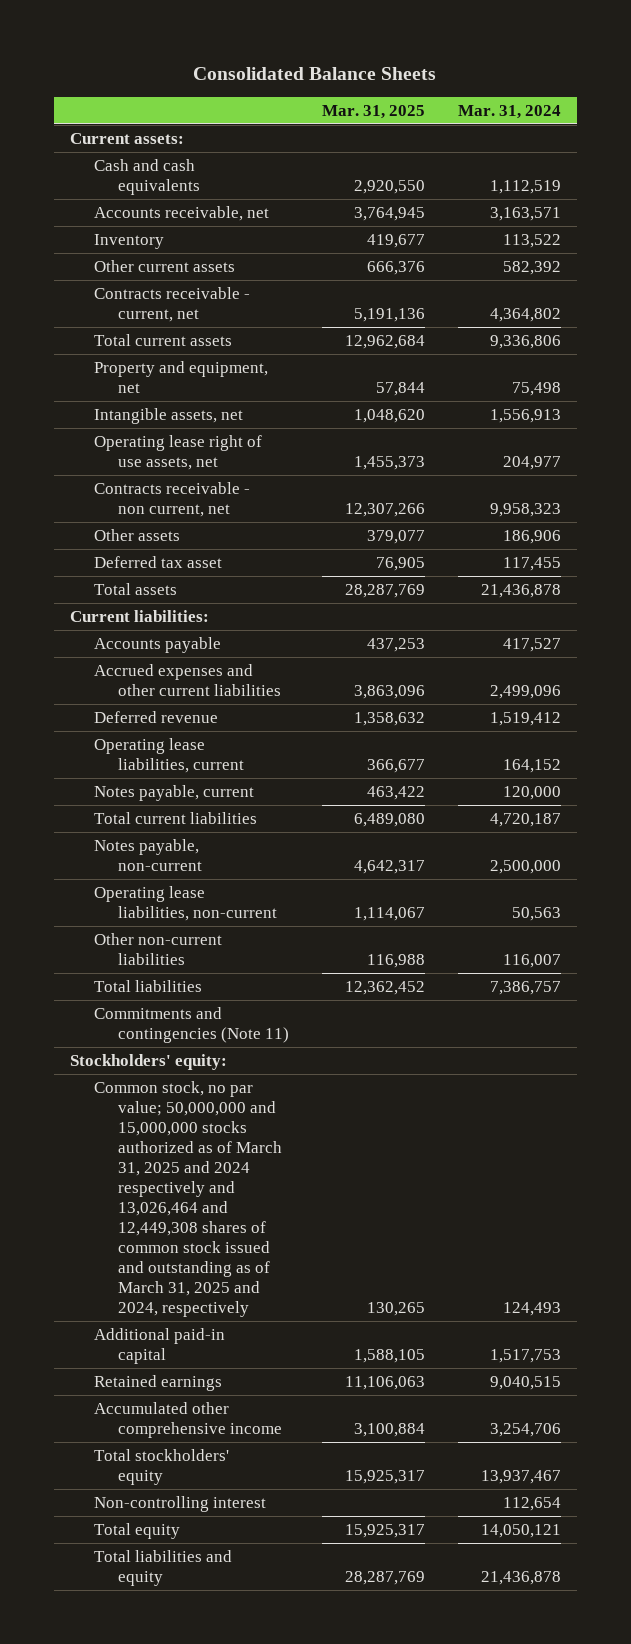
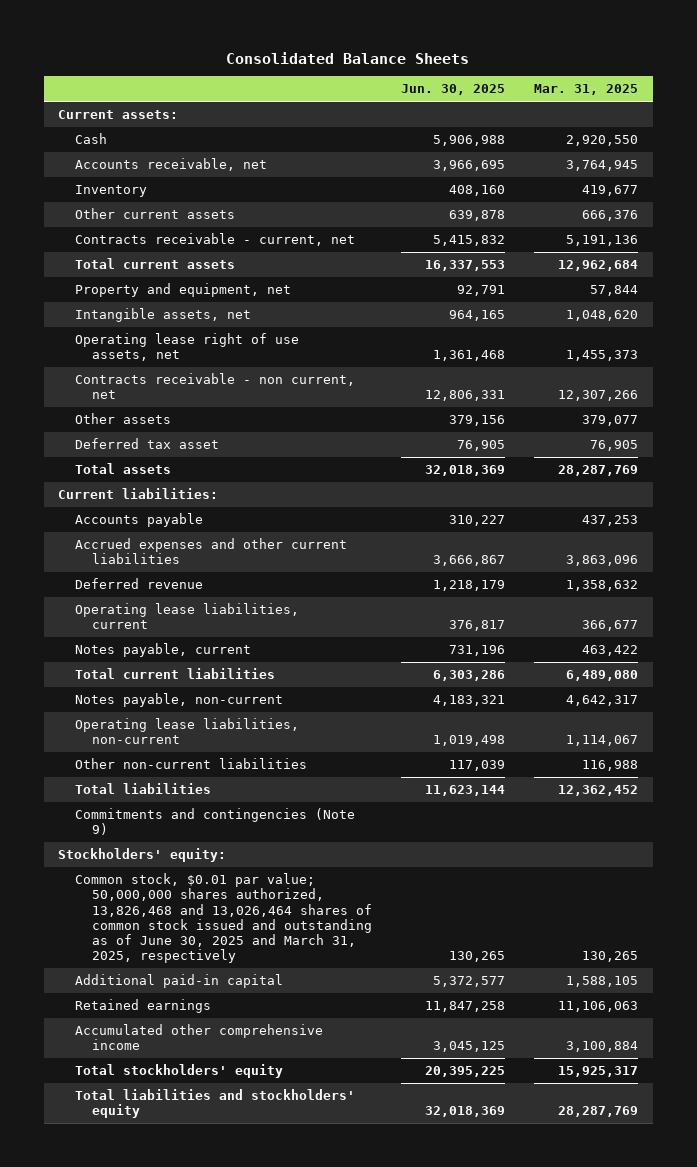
- | Mar. 31, 2025 | Mar. 31, 2024
+ | Jun. 30, 2025 | Mar. 31, 2025
- Cash and cash equivalents | 2,920,550 | 1,112,519
+ Cash | 5,906,988 | 2,920,550
- Commitments and contingencies (Note 11)
+ Commitments and contingencies (Note 9)
- Common stock, no par value; 50,000,000 and 15,000,000 stocks authorized as of March 31, 2025 and 2024 respectively and 13,026,464 and 12,449,308 shares of common stock issued and outstanding as of March 31, 2025 and 2024, respectively | 130,265 | 124,493
+ Common stock, $0.01 par value; 50,000,000 shares authorized, 13,826,468 and 13,026,464 shares of common stock issued and outstanding as of June 30, 2025 and March 31, 2025, respectively | 130,265 | 130,265
- Non-controlling interest | | 112,654
- Total equity | 15,925,317 | 14,050,121
- Total liabilities and equity | 28,287,769 | 21,436,878
+ Total liabilities and stockholders' equity | 32,018,369 | 28,287,769

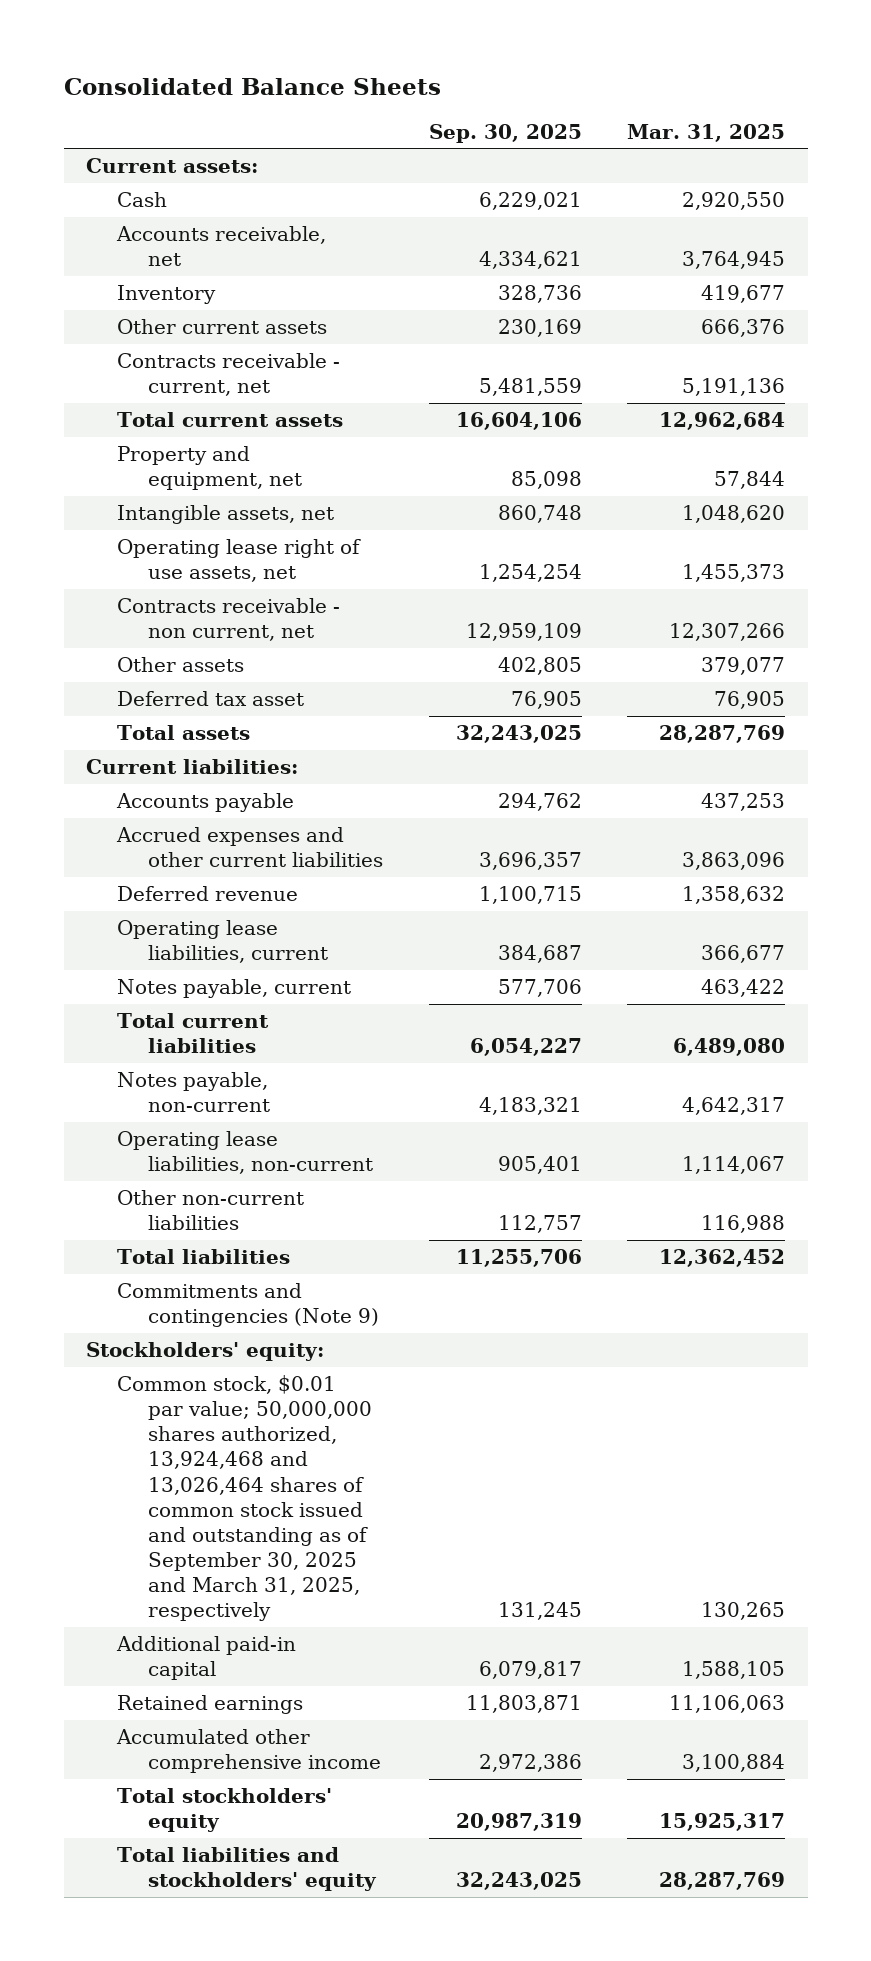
- | Jun. 30, 2025 | Mar. 31, 2025
+ | Sep. 30, 2025 | Mar. 31, 2025
- Common stock, $0.01 par value; 50,000,000 shares authorized, 13,826,468 and 13,026,464 shares of common stock issued and outstanding as of June 30, 2025 and March 31, 2025, respectively | 130,265 | 130,265
+ Common stock, $0.01 par value; 50,000,000 shares authorized, 13,924,468 and 13,026,464 shares of common stock issued and outstanding as of September 30, 2025 and March 31, 2025, respectively | 131,245 | 130,265

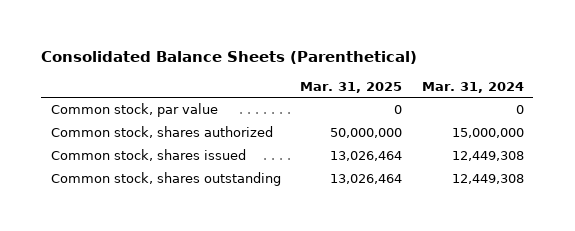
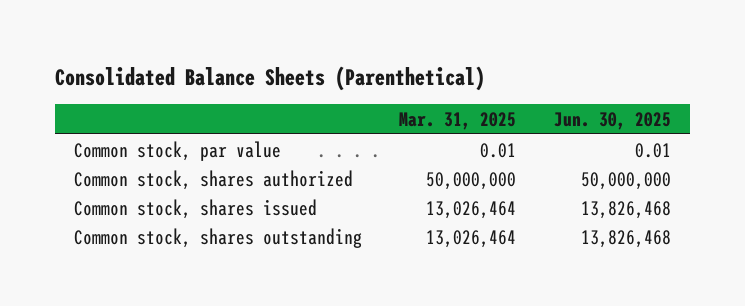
- | Mar. 31, 2025 | Mar. 31, 2024
+ | Mar. 31, 2025 | Jun. 30, 2025
- Common stock, par value | 0 | 0
+ Common stock, par value | 0.01 | 0.01

